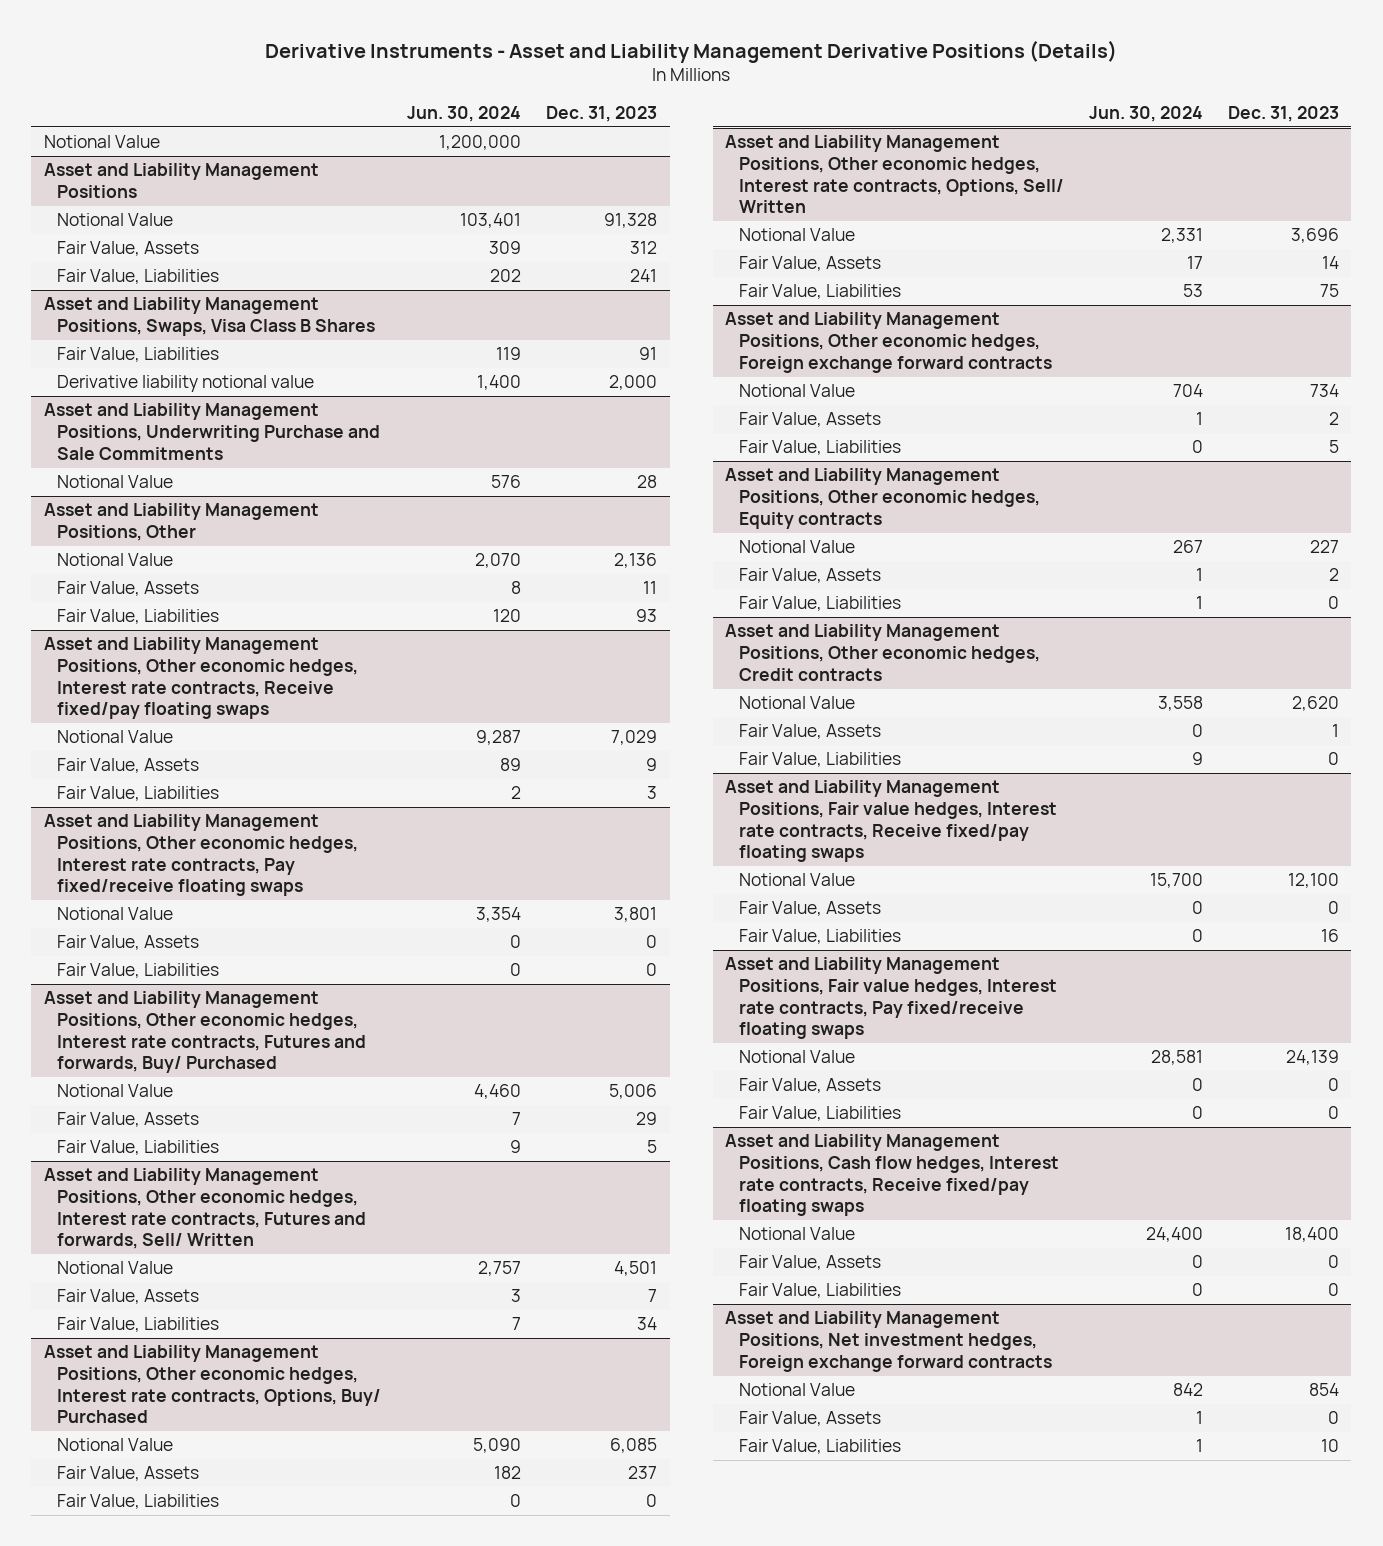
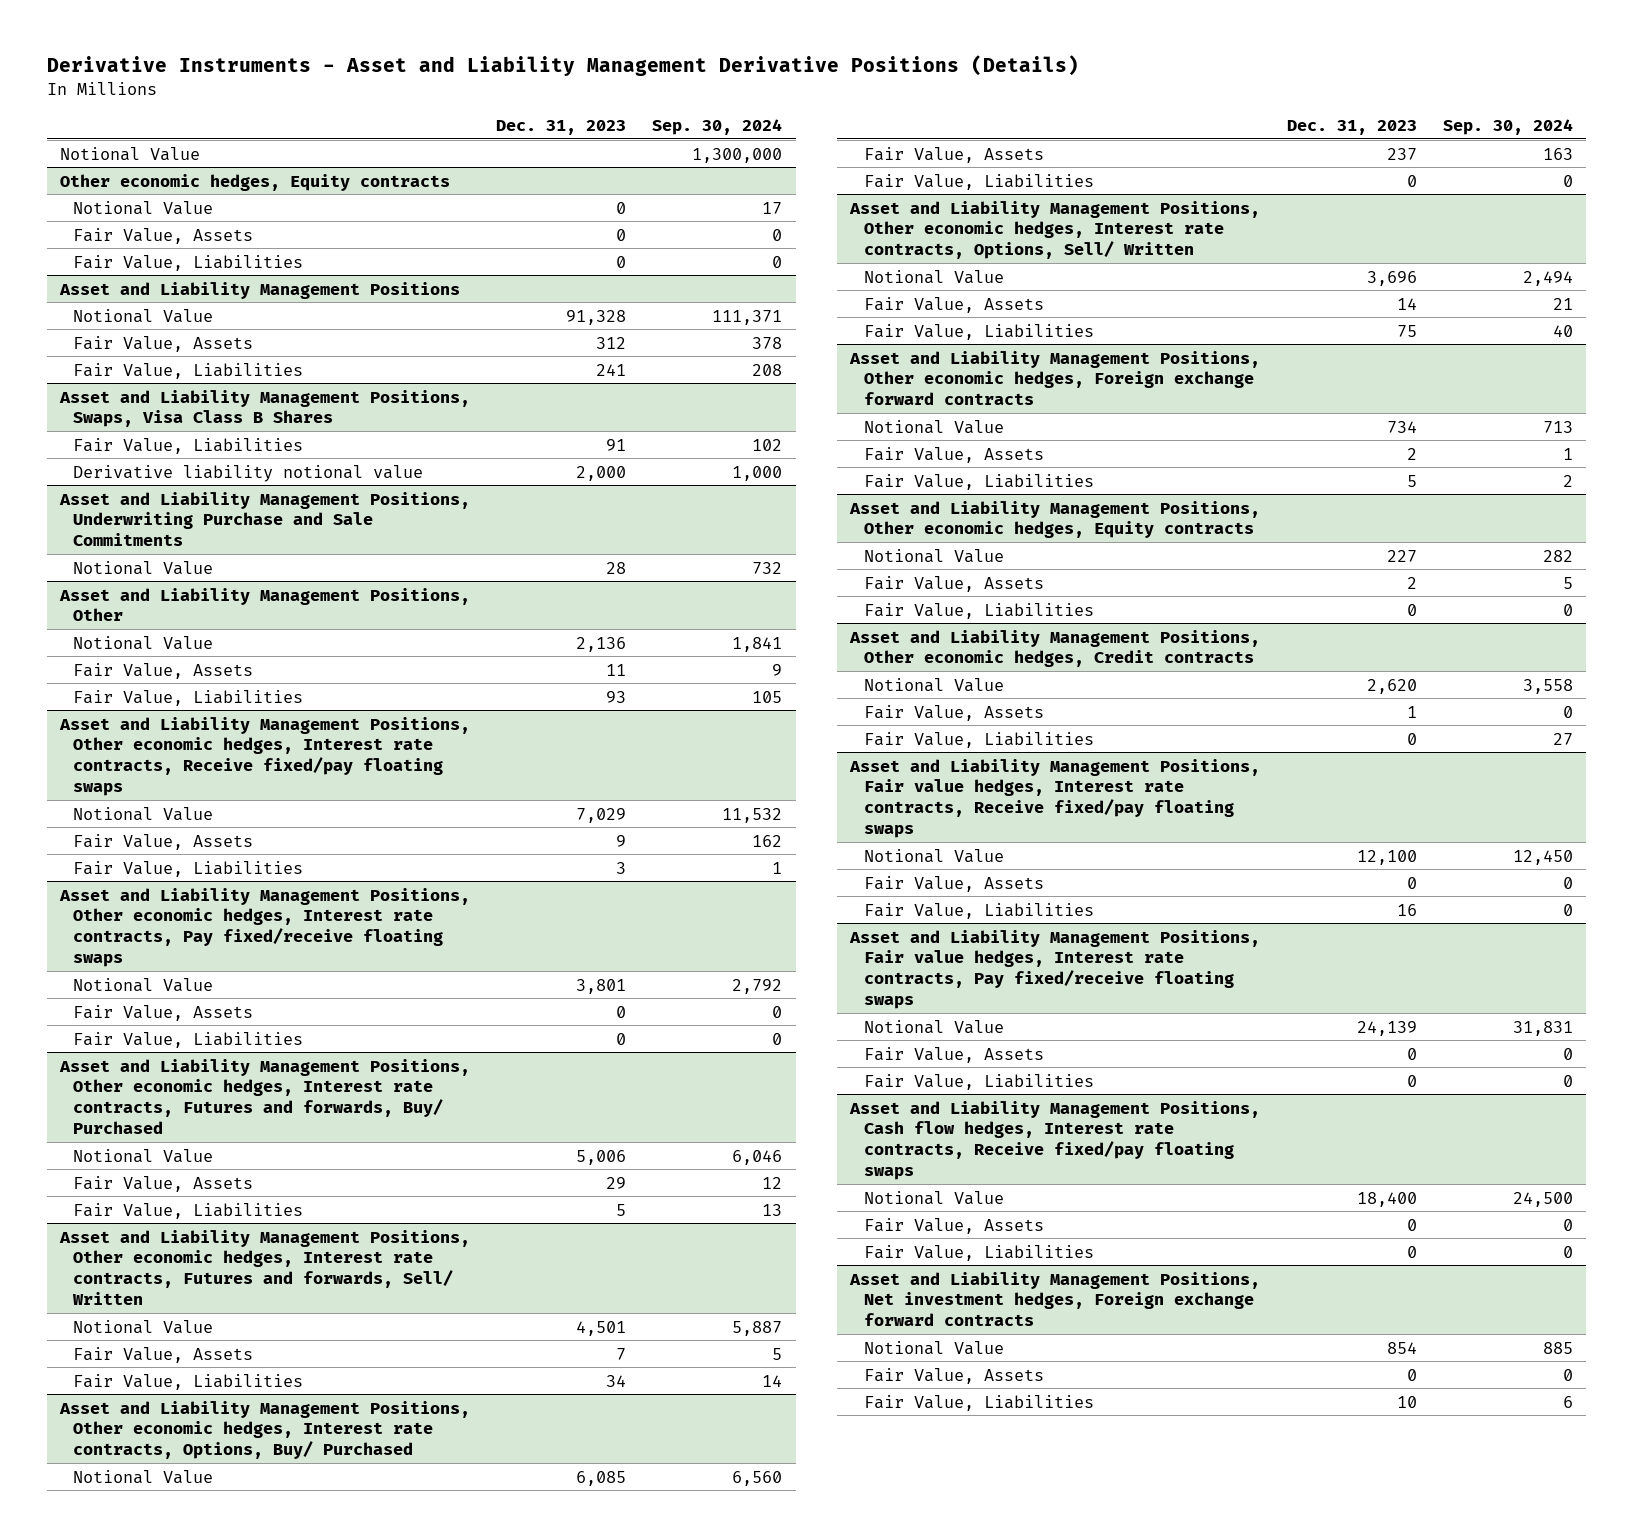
- | Jun. 30, 2024 | Dec. 31, 2023
+ | Dec. 31, 2023 | Sep. 30, 2024
+ Other economic hedges, Equity contracts
+ Notional Value | 0 | 17
+ Fair Value, Assets | 0 | 0
+ Fair Value, Liabilities | 0 | 0

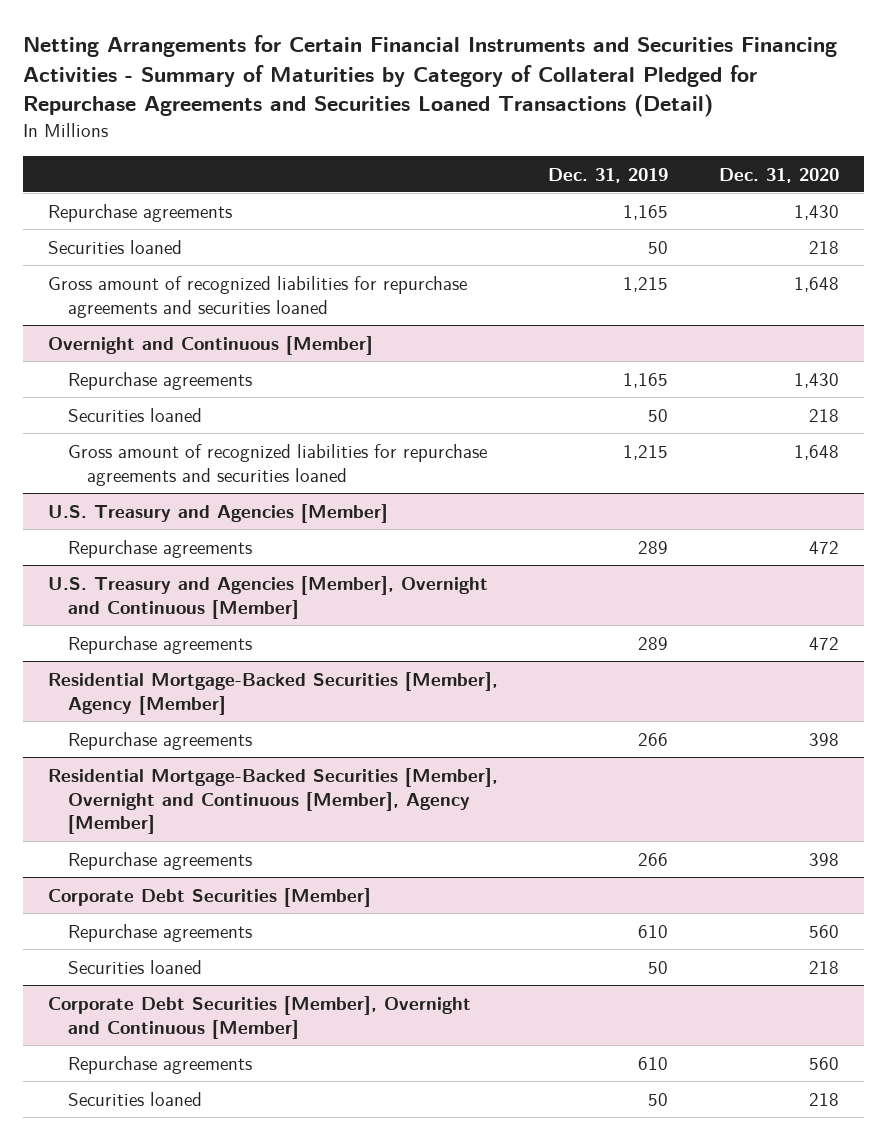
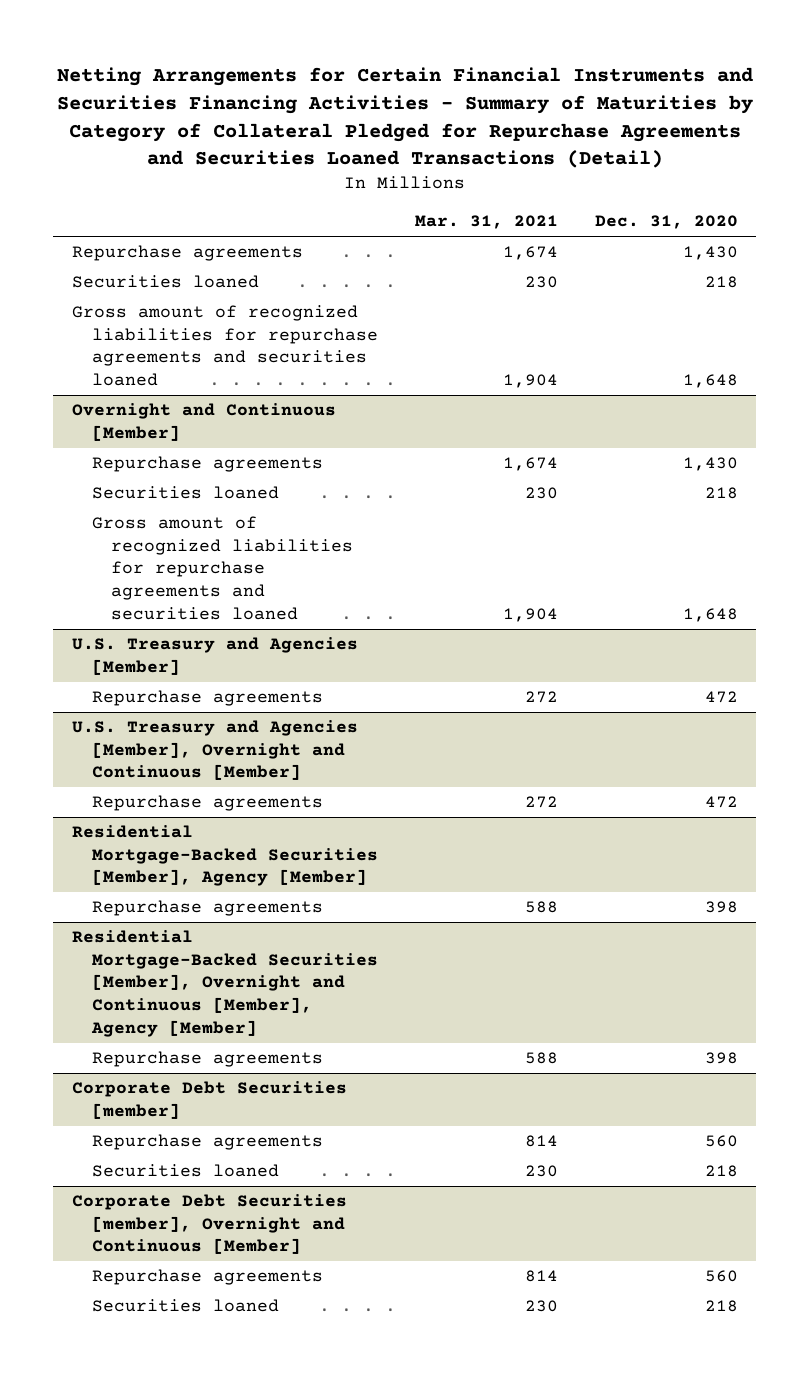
- | Dec. 31, 2019 | Dec. 31, 2020
+ | Mar. 31, 2021 | Dec. 31, 2020
- Corporate Debt Securities [Member]
+ Corporate Debt Securities [member]
- Corporate Debt Securities [Member], Overnight and Continuous [Member]
+ Corporate Debt Securities [member], Overnight and Continuous [Member]

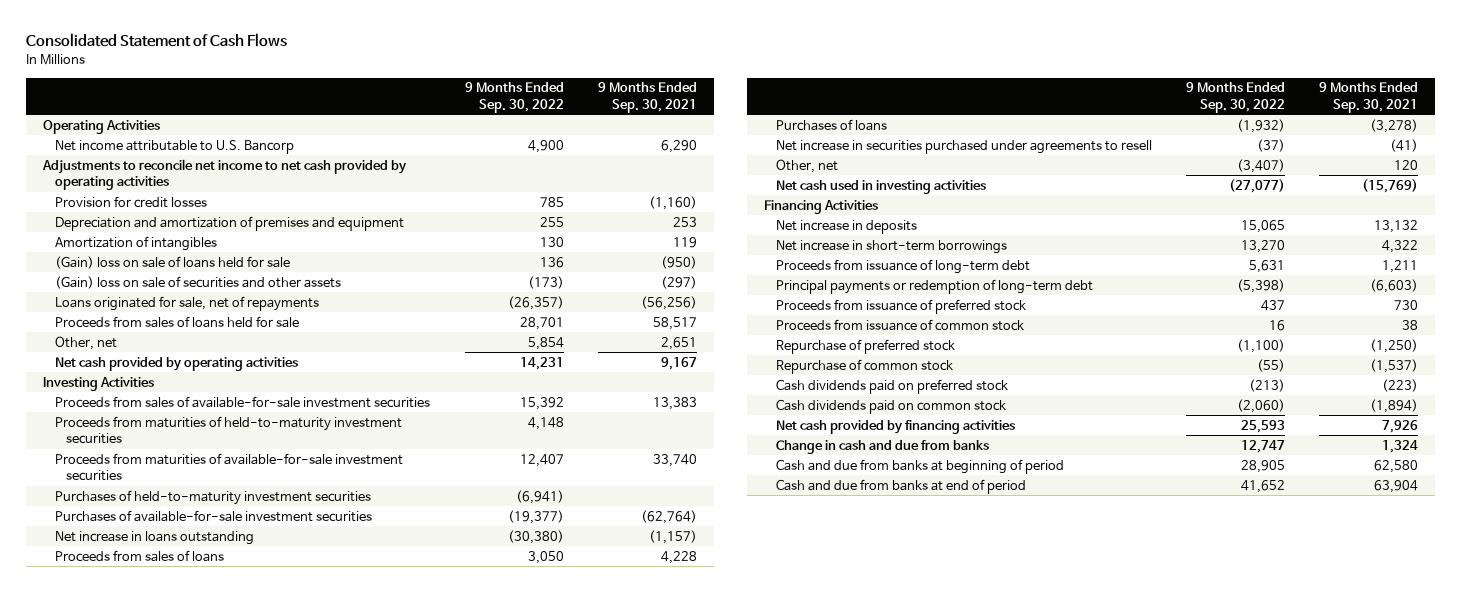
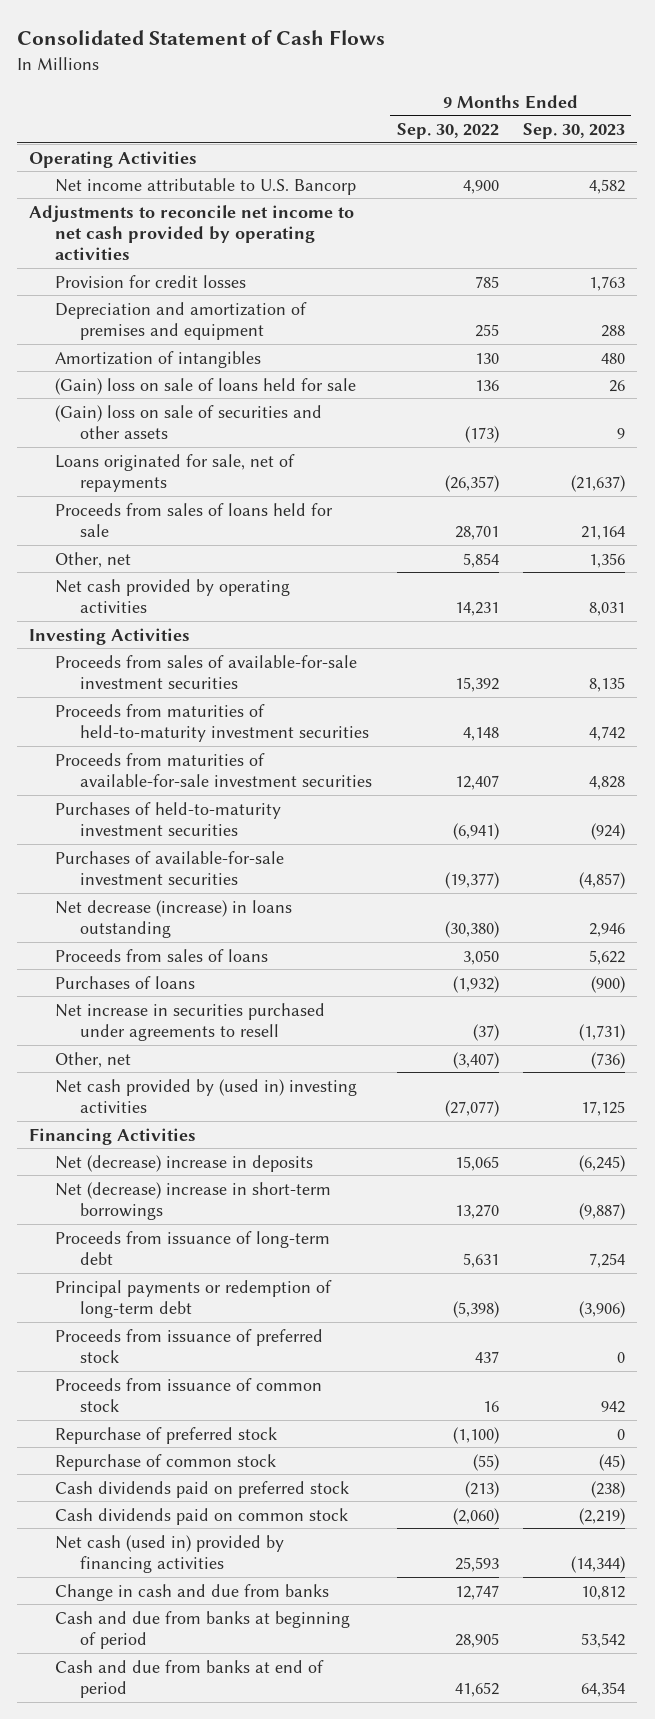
- | 9 Months Ended Sep. 30, 2022 | 9 Months Ended Sep. 30, 2021
+ | 9 Months Ended Sep. 30, 2022 | 9 Months Ended Sep. 30, 2023
- Net increase in loans outstanding | (30,380) | (1,157)
+ Net decrease (increase) in loans outstanding | (30,380) | 2,946
- Net cash used in investing activities | (27,077) | (15,769)
+ Net cash provided by (used in) investing activities | (27,077) | 17,125
- Net increase in deposits | 15,065 | 13,132
- Net increase in short-term borrowings | 13,270 | 4,322
+ Net (decrease) increase in deposits | 15,065 | (6,245)
+ Net (decrease) increase in short-term borrowings | 13,270 | (9,887)
- Net cash provided by financing activities | 25,593 | 7,926
+ Net cash (used in) provided by financing activities | 25,593 | (14,344)

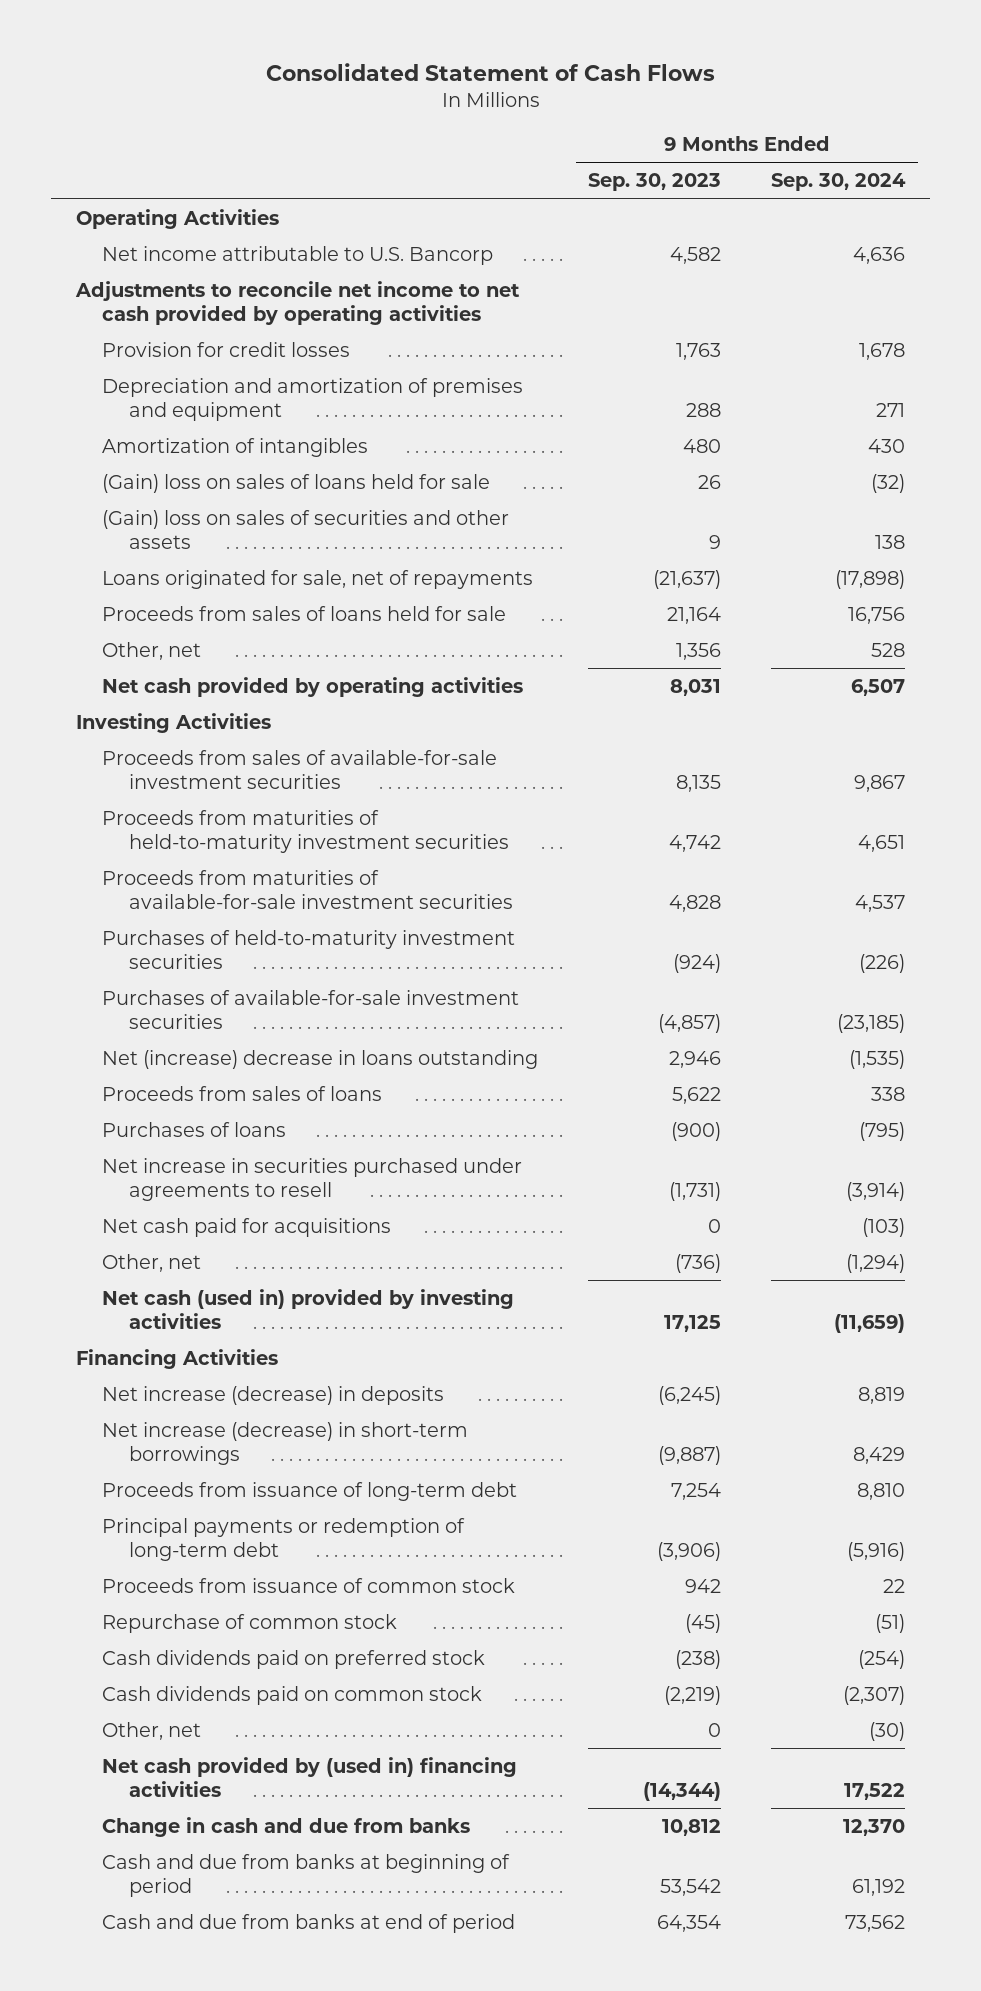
- | 9 Months Ended Sep. 30, 2022 | 9 Months Ended Sep. 30, 2023
+ | 9 Months Ended Sep. 30, 2023 | 9 Months Ended Sep. 30, 2024
- (Gain) loss on sale of loans held for sale | 136 | 26
- (Gain) loss on sale of securities and other assets | (173) | 9
+ (Gain) loss on sales of loans held for sale | 26 | (32)
+ (Gain) loss on sales of securities and other assets | 9 | 138
- Net decrease (increase) in loans outstanding | (30,380) | 2,946
+ Net (increase) decrease in loans outstanding | 2,946 | (1,535)
+ Net cash paid for acquisitions | 0 | (103)
- Net cash provided by (used in) investing activities | (27,077) | 17,125
+ Net cash (used in) provided by investing activities | 17,125 | (11,659)
- Net (decrease) increase in deposits | 15,065 | (6,245)
- Net (decrease) increase in short-term borrowings | 13,270 | (9,887)
+ Net increase (decrease) in deposits | (6,245) | 8,819
+ Net increase (decrease) in short-term borrowings | (9,887) | 8,429
- Proceeds from issuance of preferred stock | 437 | 0
- Repurchase of preferred stock | (1,100) | 0
- Net cash (used in) provided by financing activities | 25,593 | (14,344)
+ Other, net | 0 | (30)
+ Net cash provided by (used in) financing activities | (14,344) | 17,522

